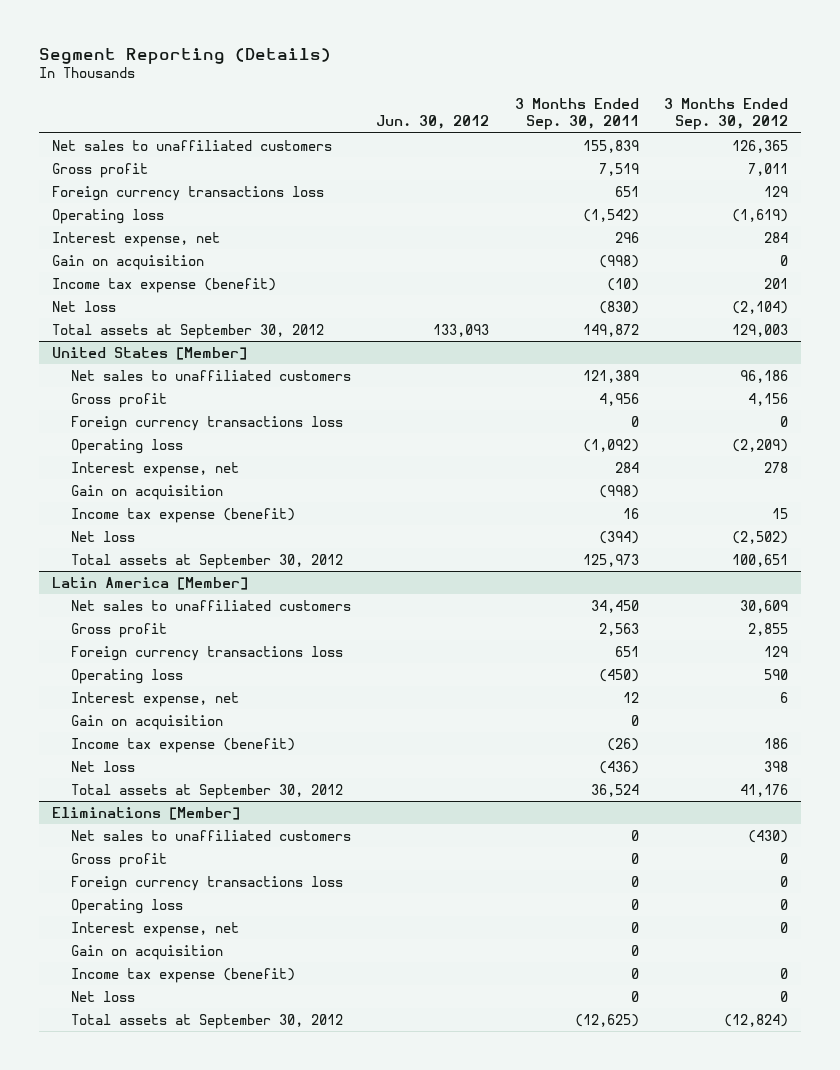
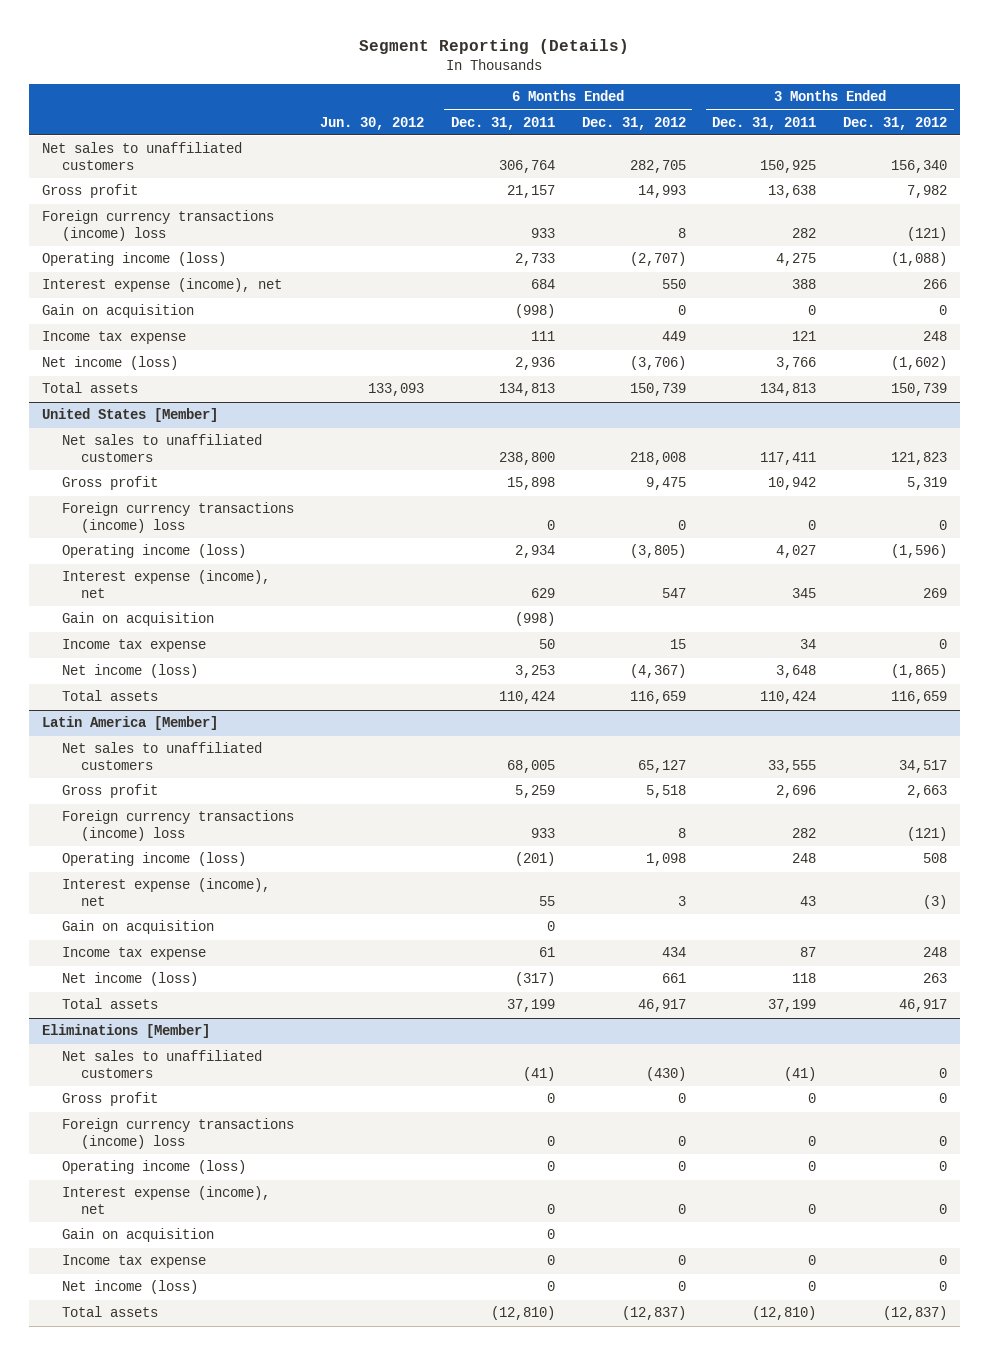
- | Jun. 30, 2012 | 3 Months Ended Sep. 30, 2011 | 3 Months Ended Sep. 30, 2012
+ | Jun. 30, 2012 | 6 Months Ended Dec. 31, 2011 | 6 Months Ended Dec. 31, 2012 | 3 Months Ended Dec. 31, 2011 | 3 Months Ended Dec. 31, 2012
- Foreign currency transactions loss | | 651 | 129
- Operating loss | | (1,542) | (1,619)
- Interest expense, net | | 296 | 284
+ Foreign currency transactions (income) loss | | 933 | 8 | 282 | (121)
+ Operating income (loss) | | 2,733 | (2,707) | 4,275 | (1,088)
+ Interest expense (income), net | | 684 | 550 | 388 | 266
- Income tax expense (benefit) | | (10) | 201
- Net loss | | (830) | (2,104)
- Total assets at September 30, 2012 | 133,093 | 149,872 | 129,003
+ Income tax expense | | 111 | 449 | 121 | 248
+ Net income (loss) | | 2,936 | (3,706) | 3,766 | (1,602)
+ Total assets | 133,093 | 134,813 | 150,739 | 134,813 | 150,739
@ United States [Member]
- Foreign currency transactions loss | | 0 | 0
- Operating loss | | (1,092) | (2,209)
- Interest expense, net | | 284 | 278
+ Foreign currency transactions (income) loss | | 0 | 0 | 0 | 0
+ Operating income (loss) | | 2,934 | (3,805) | 4,027 | (1,596)
+ Interest expense (income), net | | 629 | 547 | 345 | 269
- Income tax expense (benefit) | | 16 | 15
- Net loss | | (394) | (2,502)
- Total assets at September 30, 2012 | | 125,973 | 100,651
+ Income tax expense | | 50 | 15 | 34 | 0
+ Net income (loss) | | 3,253 | (4,367) | 3,648 | (1,865)
+ Total assets | | 110,424 | 116,659 | 110,424 | 116,659
@ Latin America [Member]
- Foreign currency transactions loss | | 651 | 129
- Operating loss | | (450) | 590
- Interest expense, net | | 12 | 6
+ Foreign currency transactions (income) loss | | 933 | 8 | 282 | (121)
+ Operating income (loss) | | (201) | 1,098 | 248 | 508
+ Interest expense (income), net | | 55 | 3 | 43 | (3)
- Income tax expense (benefit) | | (26) | 186
- Net loss | | (436) | 398
- Total assets at September 30, 2012 | | 36,524 | 41,176
+ Income tax expense | | 61 | 434 | 87 | 248
+ Net income (loss) | | (317) | 661 | 118 | 263
+ Total assets | | 37,199 | 46,917 | 37,199 | 46,917
@ Eliminations [Member]
- Foreign currency transactions loss | | 0 | 0
- Operating loss | | 0 | 0
- Interest expense, net | | 0 | 0
+ Foreign currency transactions (income) loss | | 0 | 0 | 0 | 0
+ Operating income (loss) | | 0 | 0 | 0 | 0
+ Interest expense (income), net | | 0 | 0 | 0 | 0
- Income tax expense (benefit) | | 0 | 0
- Net loss | | 0 | 0
- Total assets at September 30, 2012 | | (12,625) | (12,824)
+ Income tax expense | | 0 | 0 | 0 | 0
+ Net income (loss) | | 0 | 0 | 0 | 0
+ Total assets | | (12,810) | (12,837) | (12,810) | (12,837)

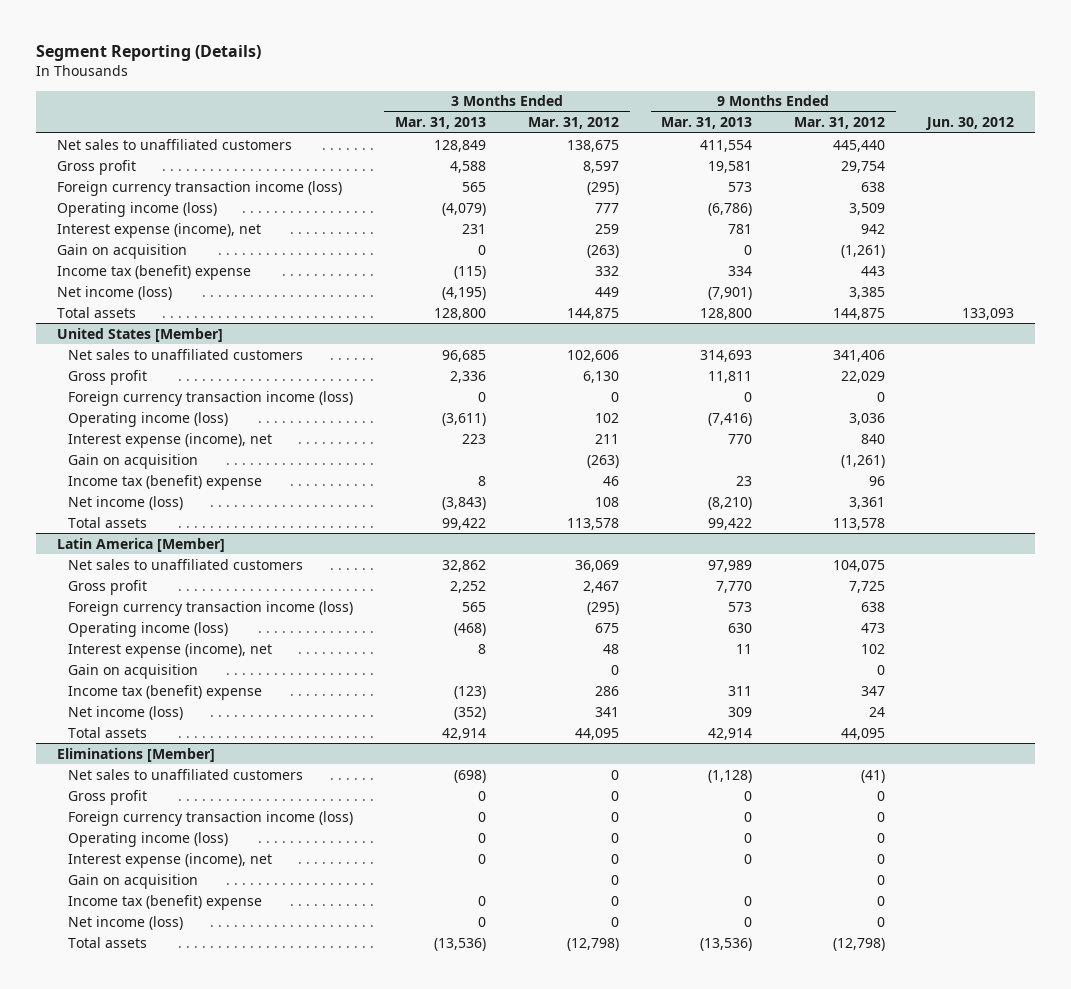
- | Jun. 30, 2012 | 6 Months Ended Dec. 31, 2011 | 6 Months Ended Dec. 31, 2012 | 3 Months Ended Dec. 31, 2011 | 3 Months Ended Dec. 31, 2012
+ | 3 Months Ended Mar. 31, 2013 | 3 Months Ended Mar. 31, 2012 | 9 Months Ended Mar. 31, 2013 | 9 Months Ended Mar. 31, 2012 | Jun. 30, 2012
- Foreign currency transactions (income) loss | | 933 | 8 | 282 | (121)
+ Foreign currency transaction income (loss) | 565 | (295) | 573 | 638 |
- Income tax expense | | 111 | 449 | 121 | 248
+ Income tax (benefit) expense | (115) | 332 | 334 | 443 |
@ United States [Member]
- Foreign currency transactions (income) loss | | 0 | 0 | 0 | 0
+ Foreign currency transaction income (loss) | 0 | 0 | 0 | 0 |
- Income tax expense | | 50 | 15 | 34 | 0
+ Income tax (benefit) expense | 8 | 46 | 23 | 96 |
@ Latin America [Member]
- Foreign currency transactions (income) loss | | 933 | 8 | 282 | (121)
+ Foreign currency transaction income (loss) | 565 | (295) | 573 | 638 |
- Income tax expense | | 61 | 434 | 87 | 248
+ Income tax (benefit) expense | (123) | 286 | 311 | 347 |
@ Eliminations [Member]
- Foreign currency transactions (income) loss | | 0 | 0 | 0 | 0
+ Foreign currency transaction income (loss) | 0 | 0 | 0 | 0 |
- Income tax expense | | 0 | 0 | 0 | 0
+ Income tax (benefit) expense | 0 | 0 | 0 | 0 |

